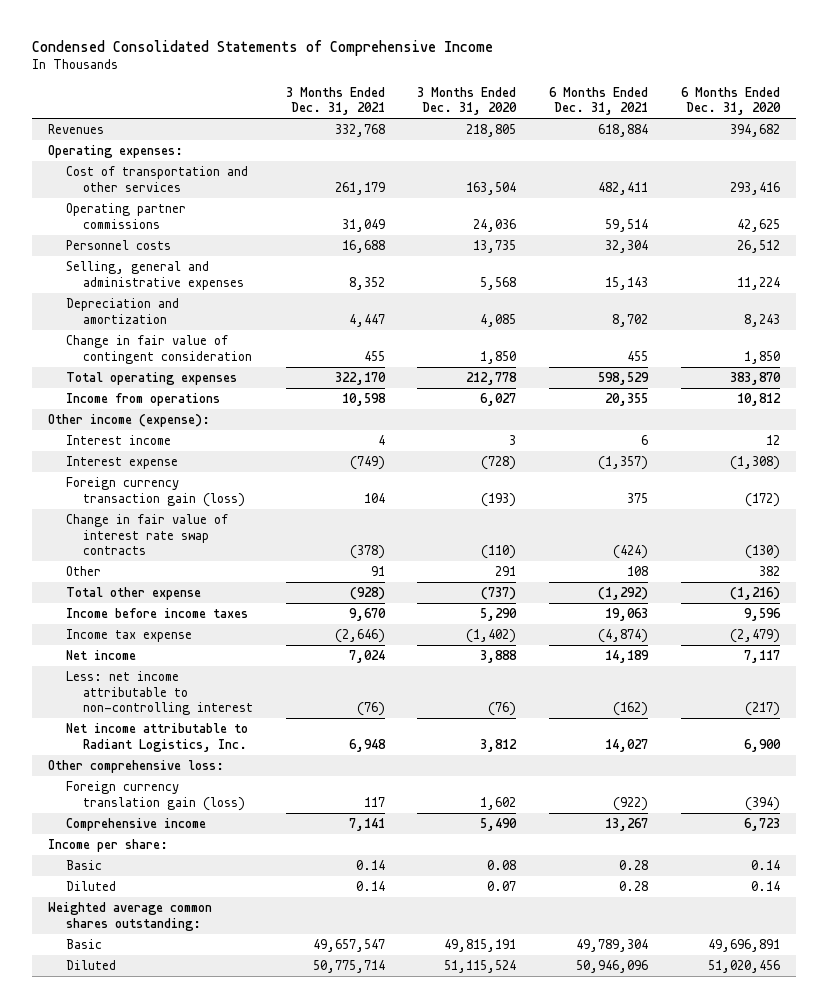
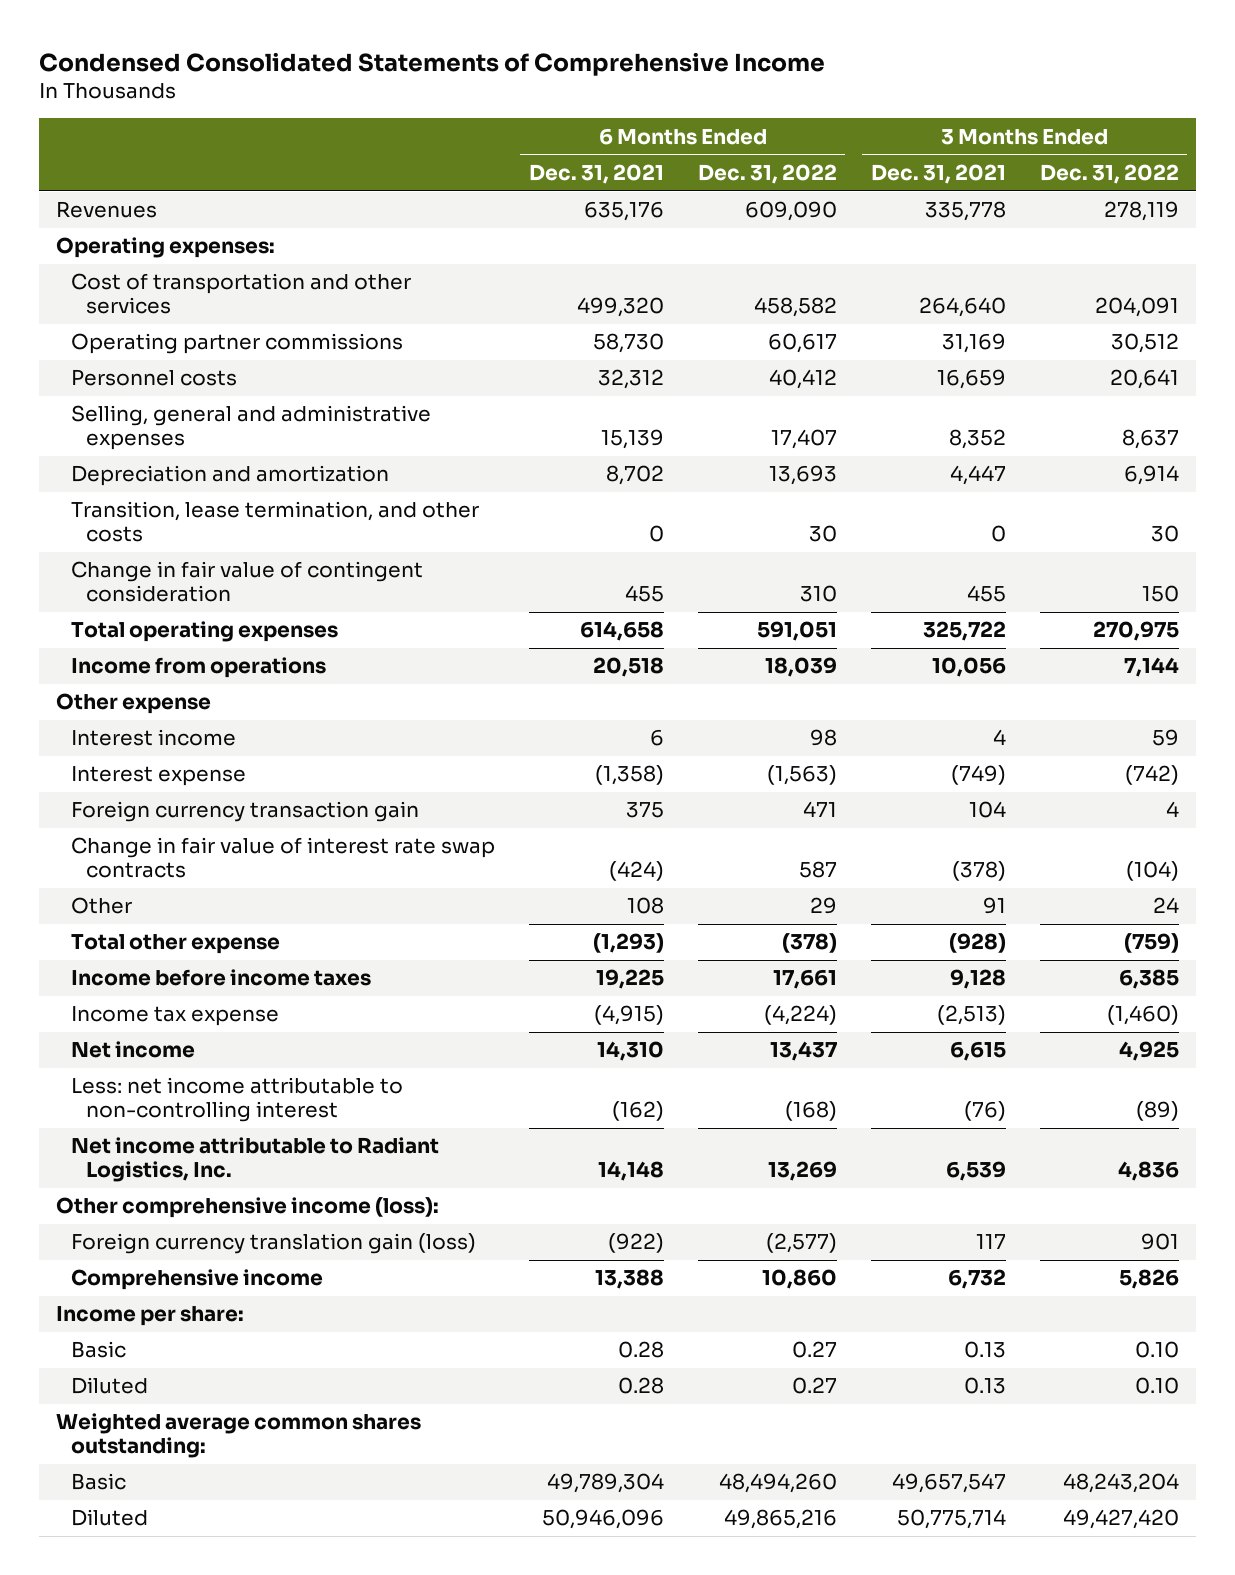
- | 3 Months Ended Dec. 31, 2021 | 3 Months Ended Dec. 31, 2020 | 6 Months Ended Dec. 31, 2021 | 6 Months Ended Dec. 31, 2020
+ | 6 Months Ended Dec. 31, 2021 | 6 Months Ended Dec. 31, 2022 | 3 Months Ended Dec. 31, 2021 | 3 Months Ended Dec. 31, 2022
- Revenues | 332,768 | 218,805 | 618,884 | 394,682
+ Revenues | 635,176 | 609,090 | 335,778 | 278,119
- Cost of transportation and other services | 261,179 | 163,504 | 482,411 | 293,416
- Operating partner commissions | 31,049 | 24,036 | 59,514 | 42,625
- Personnel costs | 16,688 | 13,735 | 32,304 | 26,512
- Selling, general and administrative expenses | 8,352 | 5,568 | 15,143 | 11,224
+ Cost of transportation and other services | 499,320 | 458,582 | 264,640 | 204,091
+ Operating partner commissions | 58,730 | 60,617 | 31,169 | 30,512
+ Personnel costs | 32,312 | 40,412 | 16,659 | 20,641
+ Selling, general and administrative expenses | 15,139 | 17,407 | 8,352 | 8,637
+ Transition, lease termination, and other costs | 0 | 30 | 0 | 30
- Total operating expenses | 322,170 | 212,778 | 598,529 | 383,870
- Income from operations | 10,598 | 6,027 | 20,355 | 10,812
- Other income (expense):
+ Total operating expenses | 614,658 | 591,051 | 325,722 | 270,975
+ Income from operations | 20,518 | 18,039 | 10,056 | 7,144
+ Other expense
- Interest expense | (749) | (728) | (1,357) | (1,308)
- Foreign currency transaction gain (loss) | 104 | (193) | 375 | (172)
+ Interest expense | (1,358) | (1,563) | (749) | (742)
+ Foreign currency transaction gain | 375 | 471 | 104 | 4
- Total other expense | (928) | (737) | (1,292) | (1,216)
- Income before income taxes | 9,670 | 5,290 | 19,063 | 9,596
- Income tax expense | (2,646) | (1,402) | (4,874) | (2,479)
- Net income | 7,024 | 3,888 | 14,189 | 7,117
+ Total other expense | (1,293) | (378) | (928) | (759)
+ Income before income taxes | 19,225 | 17,661 | 9,128 | 6,385
+ Income tax expense | (4,915) | (4,224) | (2,513) | (1,460)
+ Net income | 14,310 | 13,437 | 6,615 | 4,925
- Net income attributable to Radiant Logistics, Inc. | 6,948 | 3,812 | 14,027 | 6,900
- Other comprehensive loss:
+ Net income attributable to Radiant Logistics, Inc. | 14,148 | 13,269 | 6,539 | 4,836
+ Other comprehensive income (loss):
- Comprehensive income | 7,141 | 5,490 | 13,267 | 6,723
+ Comprehensive income | 13,388 | 10,860 | 6,732 | 5,826
- Basic | 0.14 | 0.08 | 0.28 | 0.14
- Diluted | 0.14 | 0.07 | 0.28 | 0.14
+ Basic | 0.28 | 0.27 | 0.13 | 0.10
+ Diluted | 0.28 | 0.27 | 0.13 | 0.10

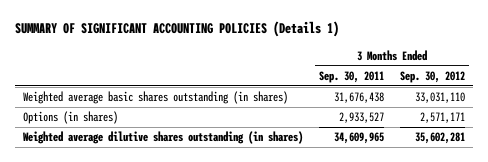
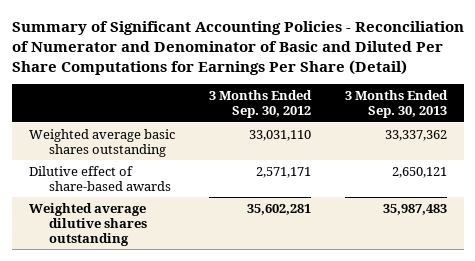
- SUMMARY OF SIGNIFICANT ACCOUNTING POLICIES (Details 1)
+ Summary of Significant Accounting Policies - Reconciliation of Numerator and Denominator of Basic and Diluted Per Share Computations for Earnings Per Share (Detail)
- | 3 Months Ended Sep. 30, 2011 | 3 Months Ended Sep. 30, 2012
+ | 3 Months Ended Sep. 30, 2012 | 3 Months Ended Sep. 30, 2013
- Weighted average basic shares outstanding (in shares) | 31,676,438 | 33,031,110
- Options (in shares) | 2,933,527 | 2,571,171
- Weighted average dilutive shares outstanding (in shares) | 34,609,965 | 35,602,281
+ Weighted average basic shares outstanding | 33,031,110 | 33,337,362
+ Dilutive effect of share-based awards | 2,571,171 | 2,650,121
+ Weighted average dilutive shares outstanding | 35,602,281 | 35,987,483

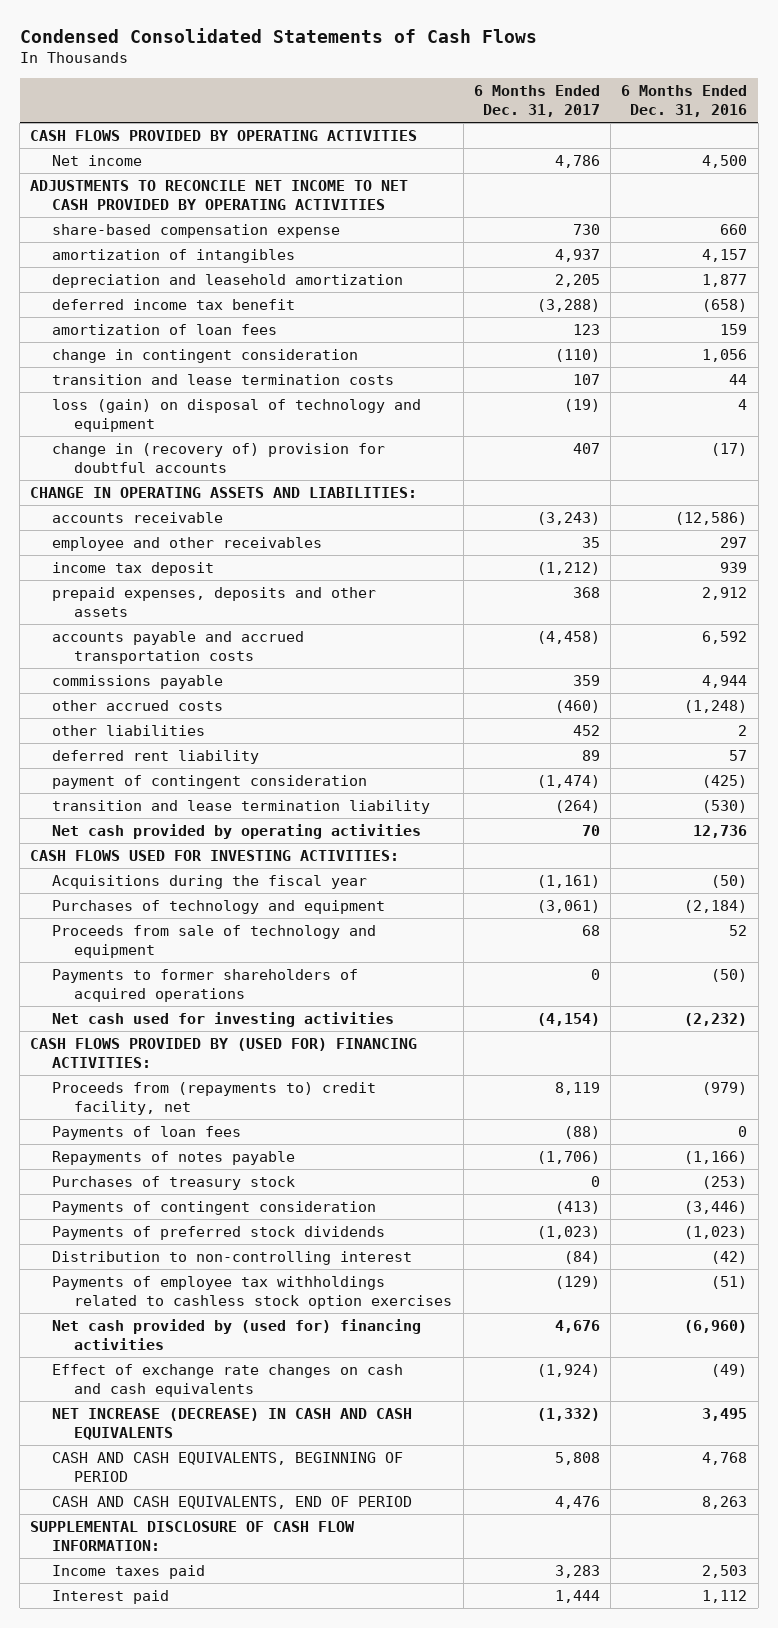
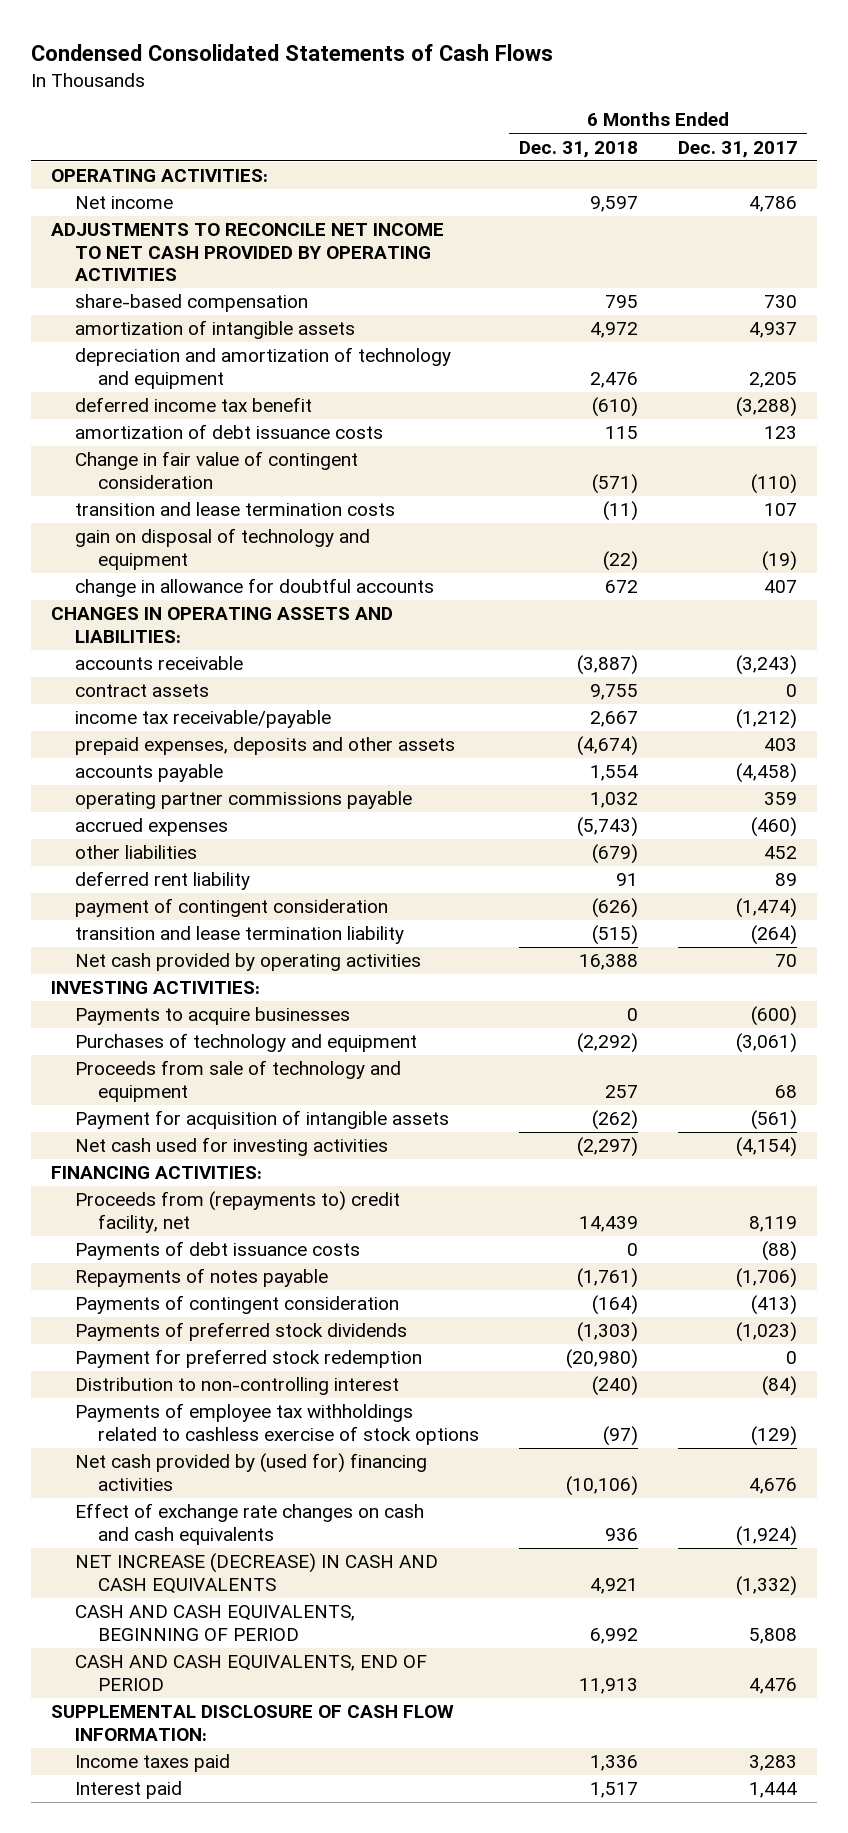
- | 6 Months Ended Dec. 31, 2017 | 6 Months Ended Dec. 31, 2016
+ | 6 Months Ended Dec. 31, 2018 | 6 Months Ended Dec. 31, 2017
- CASH FLOWS PROVIDED BY OPERATING ACTIVITIES
+ OPERATING ACTIVITIES:
- share-based compensation expense | 730 | 660
- amortization of intangibles | 4,937 | 4,157
- depreciation and leasehold amortization | 2,205 | 1,877
+ share-based compensation | 795 | 730
+ amortization of intangible assets | 4,972 | 4,937
+ depreciation and amortization of technology and equipment | 2,476 | 2,205
- amortization of loan fees | 123 | 159
- change in contingent consideration | (110) | 1,056
+ amortization of debt issuance costs | 115 | 123
+ Change in fair value of contingent consideration | (571) | (110)
- loss (gain) on disposal of technology and equipment | (19) | 4
- change in (recovery of) provision for doubtful accounts | 407 | (17)
- CHANGE IN OPERATING ASSETS AND LIABILITIES:
+ gain on disposal of technology and equipment | (22) | (19)
+ change in allowance for doubtful accounts | 672 | 407
+ CHANGES IN OPERATING ASSETS AND LIABILITIES:
- employee and other receivables | 35 | 297
- income tax deposit | (1,212) | 939
- prepaid expenses, deposits and other assets | 368 | 2,912
- accounts payable and accrued transportation costs | (4,458) | 6,592
- commissions payable | 359 | 4,944
- other accrued costs | (460) | (1,248)
+ contract assets | 9,755 | 0
+ income tax receivable/payable | 2,667 | (1,212)
+ prepaid expenses, deposits and other assets | (4,674) | 403
+ accounts payable | 1,554 | (4,458)
+ operating partner commissions payable | 1,032 | 359
+ accrued expenses | (5,743) | (460)
- CASH FLOWS USED FOR INVESTING ACTIVITIES:
- Acquisitions during the fiscal year | (1,161) | (50)
+ INVESTING ACTIVITIES:
+ Payments to acquire businesses | 0 | (600)
- Payments to former shareholders of acquired operations | 0 | (50)
+ Payment for acquisition of intangible assets | (262) | (561)
- CASH FLOWS PROVIDED BY (USED FOR) FINANCING ACTIVITIES:
+ FINANCING ACTIVITIES:
- Payments of loan fees | (88) | 0
+ Payments of debt issuance costs | 0 | (88)
- Purchases of treasury stock | 0 | (253)
+ Payment for preferred stock redemption | (20,980) | 0
- Payments of employee tax withholdings related to cashless stock option exercises | (129) | (51)
+ Payments of employee tax withholdings related to cashless exercise of stock options | (97) | (129)

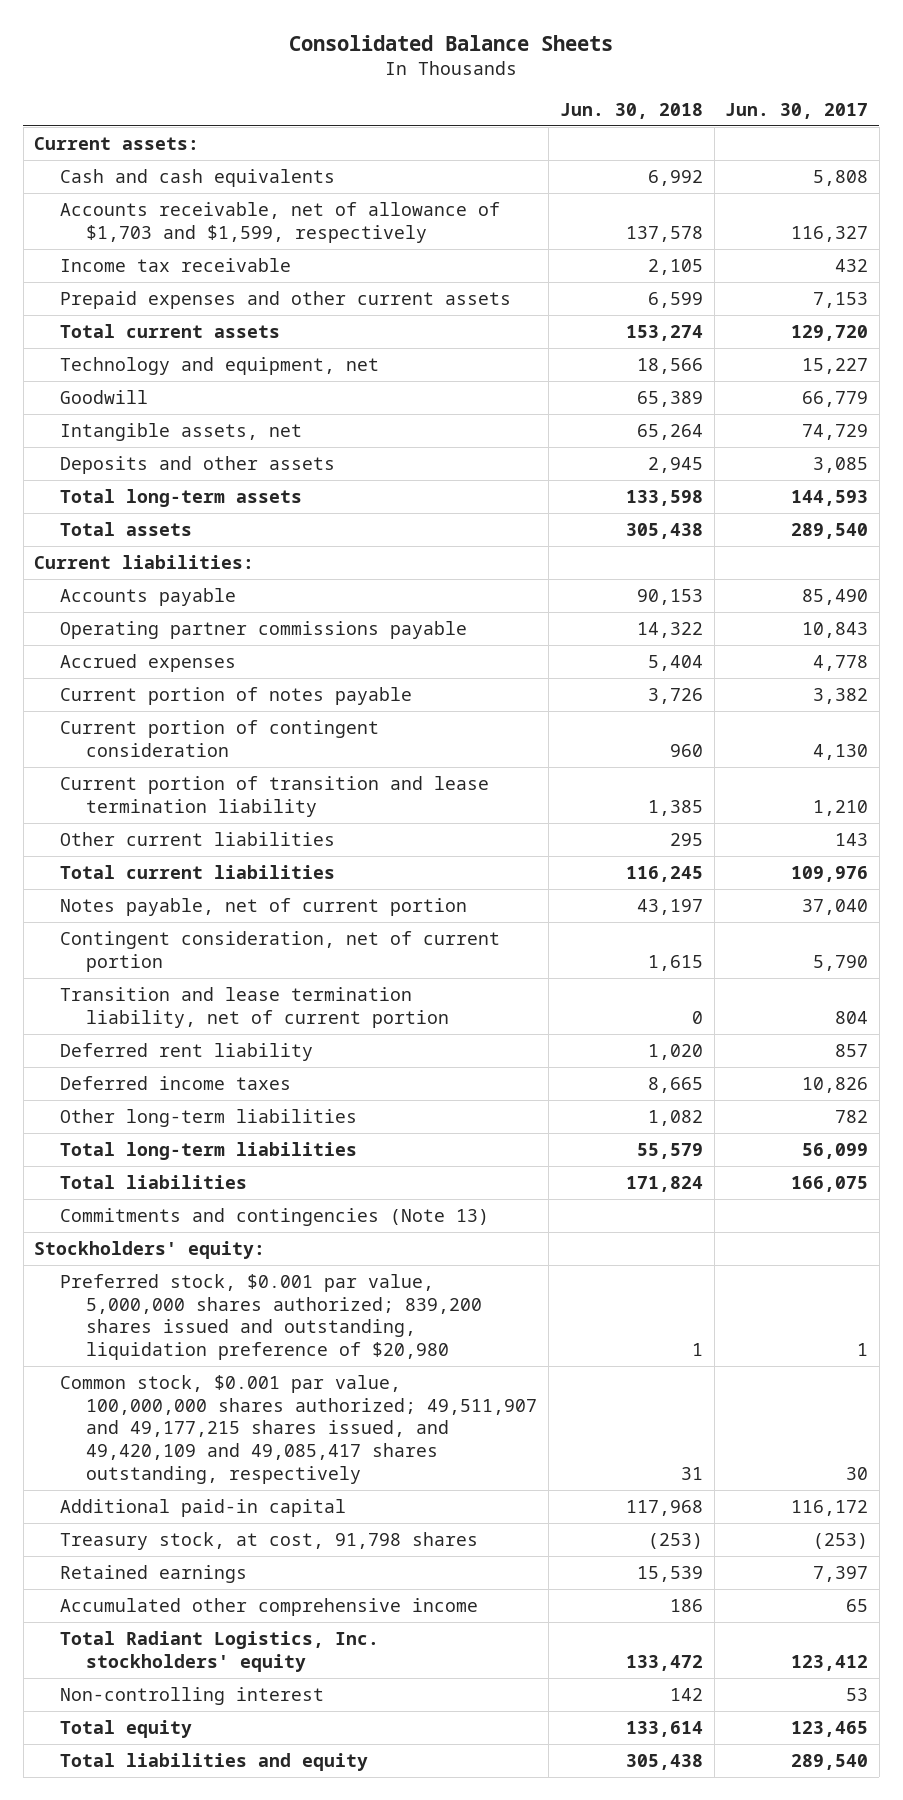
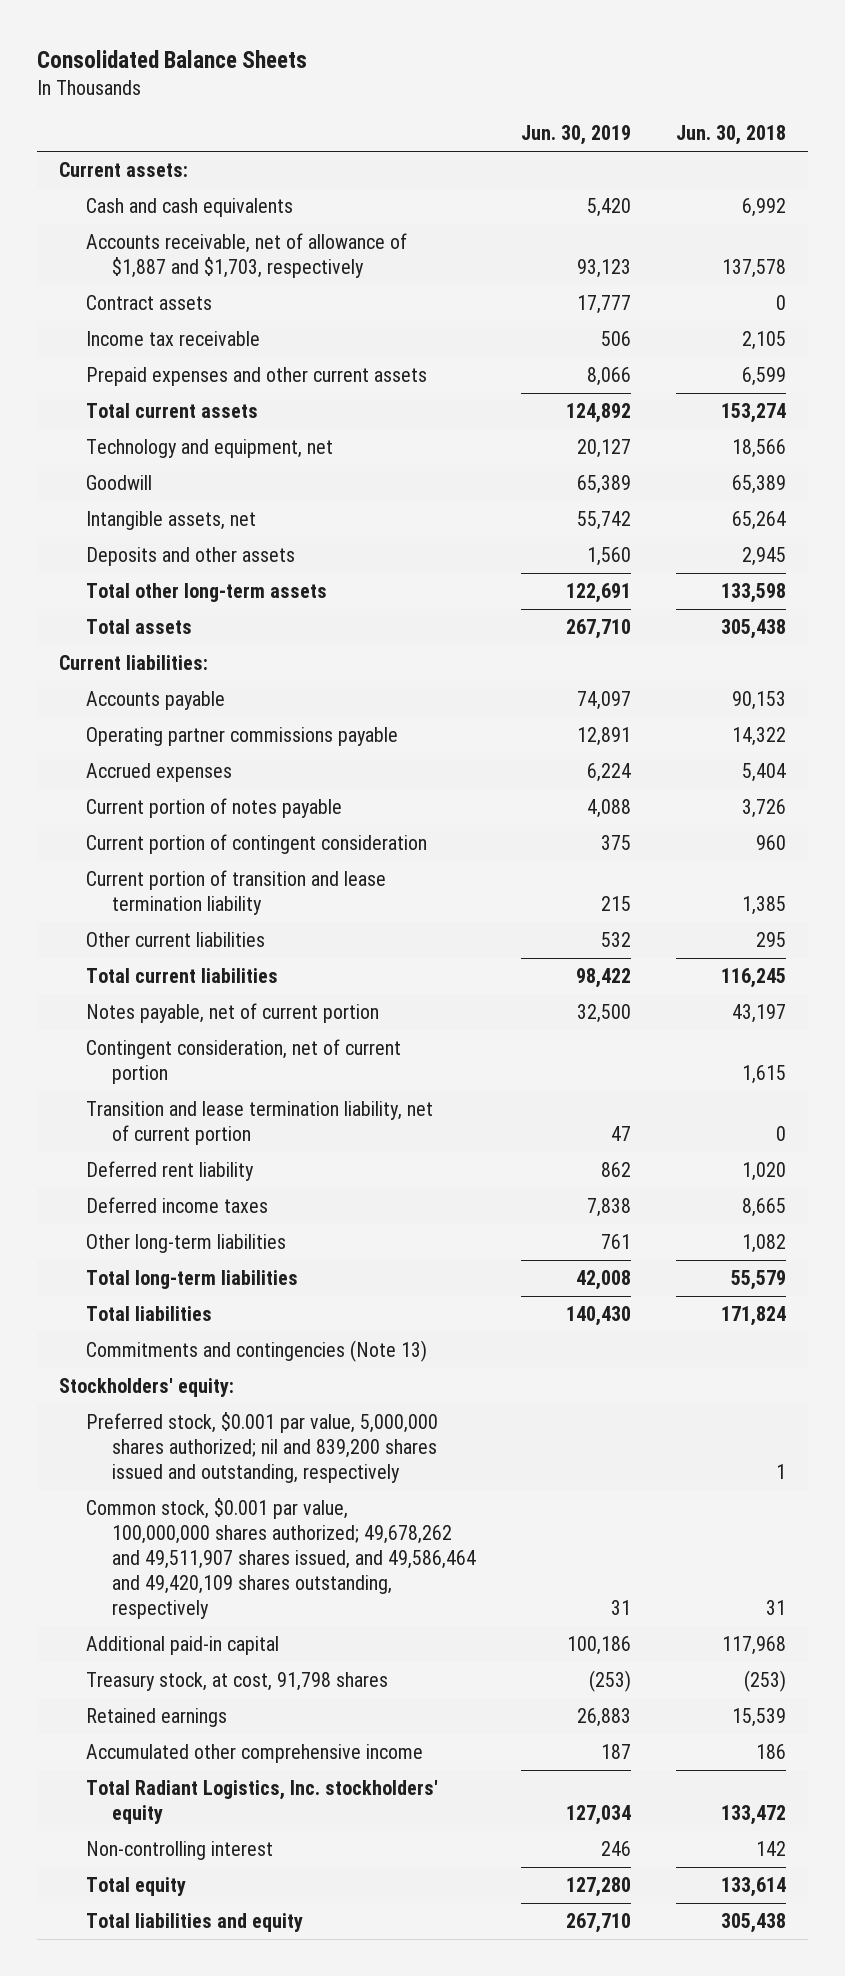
- | Jun. 30, 2018 | Jun. 30, 2017
+ | Jun. 30, 2019 | Jun. 30, 2018
- Accounts receivable, net of allowance of $1,703 and $1,599, respectively | 137,578 | 116,327
+ Accounts receivable, net of allowance of $1,887 and $1,703, respectively | 93,123 | 137,578
+ Contract assets | 17,777 | 0
- Total long-term assets | 133,598 | 144,593
+ Total other long-term assets | 122,691 | 133,598
- Preferred stock, $0.001 par value, 5,000,000 shares authorized; 839,200 shares issued and outstanding, liquidation preference of $20,980 | 1 | 1
- Common stock, $0.001 par value, 100,000,000 shares authorized; 49,511,907 and 49,177,215 shares issued, and 49,420,109 and 49,085,417 shares outstanding, respectively | 31 | 30
+ Preferred stock, $0.001 par value, 5,000,000 shares authorized; nil and 839,200 shares issued and outstanding, respectively | | 1
+ Common stock, $0.001 par value, 100,000,000 shares authorized; 49,678,262 and 49,511,907 shares issued, and 49,586,464 and 49,420,109 shares outstanding, respectively | 31 | 31

